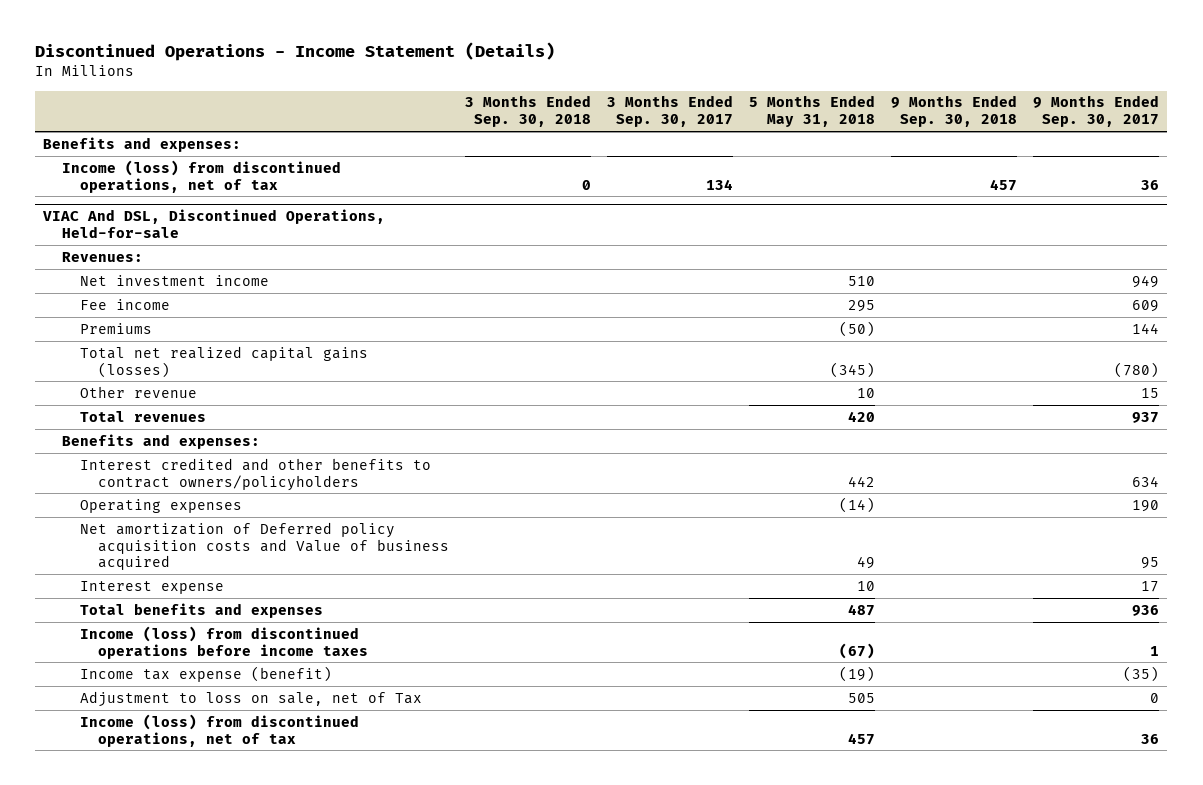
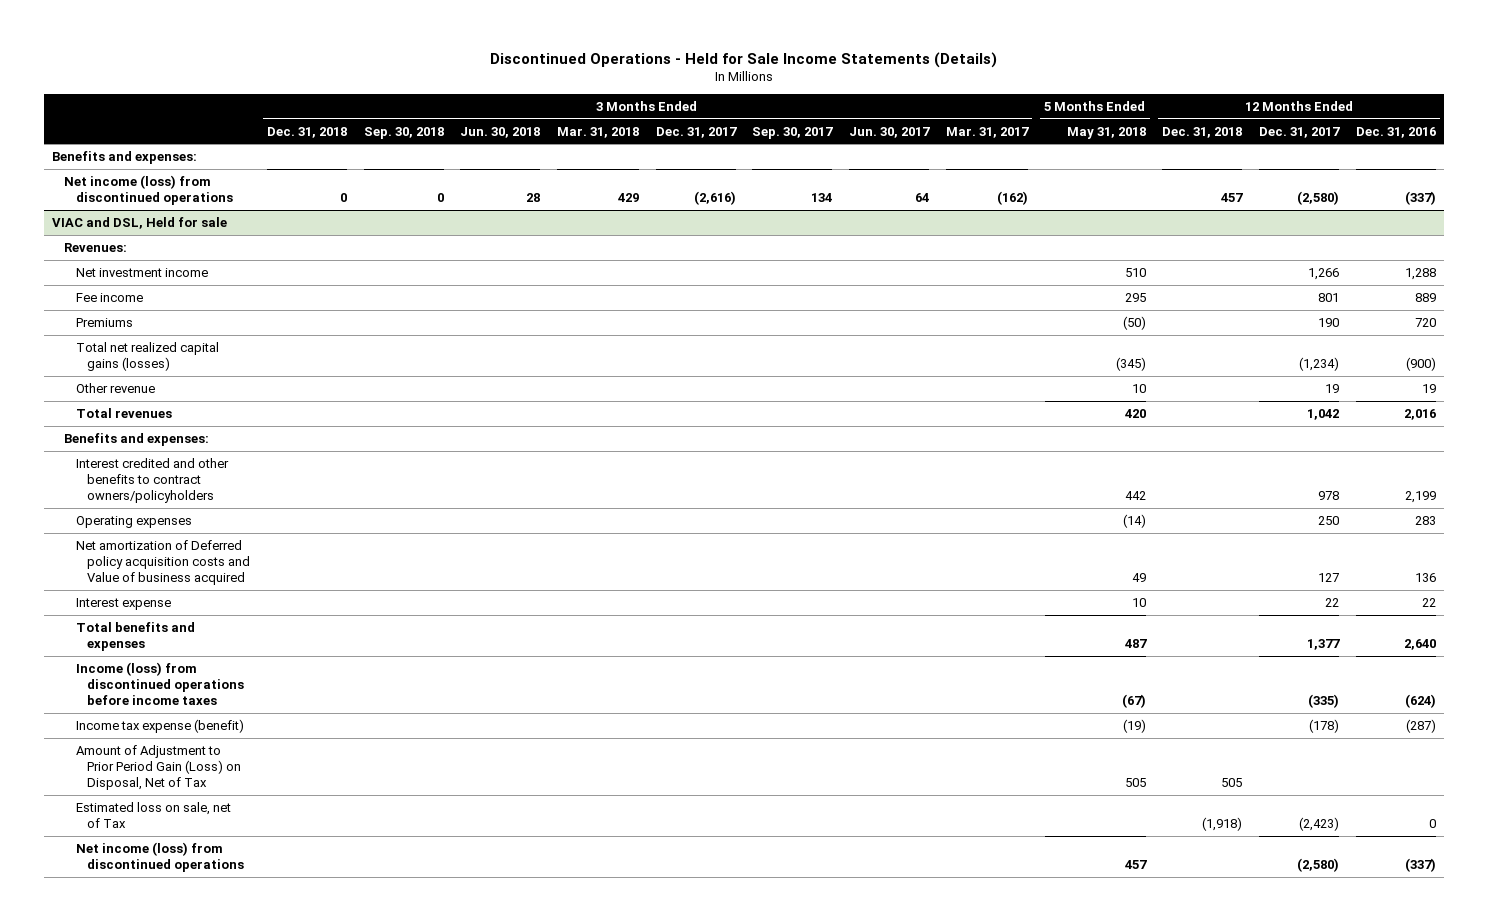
- Discontinued Operations - Income Statement (Details)
+ Discontinued Operations - Held for Sale Income Statements (Details)
- | 3 Months Ended Sep. 30, 2018 | 3 Months Ended Sep. 30, 2017 | 5 Months Ended May 31, 2018 | 9 Months Ended Sep. 30, 2018 | 9 Months Ended Sep. 30, 2017
+ | 3 Months Ended Dec. 31, 2018 | 3 Months Ended Sep. 30, 2018 | 3 Months Ended Jun. 30, 2018 | 3 Months Ended Mar. 31, 2018 | 3 Months Ended Dec. 31, 2017 | 3 Months Ended Sep. 30, 2017 | 3 Months Ended Jun. 30, 2017 | 3 Months Ended Mar. 31, 2017 | 5 Months Ended May 31, 2018 | 12 Months Ended Dec. 31, 2018 | 12 Months Ended Dec. 31, 2017 | 12 Months Ended Dec. 31, 2016
- Income (loss) from discontinued operations, net of tax | 0 | 134 | | 457 | 36
- VIAC And DSL, Discontinued Operations, Held-for-sale
+ Net income (loss) from discontinued operations | 0 | 0 | 28 | 429 | (2,616) | 134 | 64 | (162) | | 457 | (2,580) | (337)
+ VIAC and DSL, Held for sale
- Adjustment to loss on sale, net of Tax | | | 505 | | 0
- Income (loss) from discontinued operations, net of tax | | | 457 | | 36
+ Amount of Adjustment to Prior Period Gain (Loss) on Disposal, Net of Tax | | | | | | | | | 505 | 505 | |
+ Estimated loss on sale, net of Tax | | | | | | | | | | (1,918) | (2,423) | 0
+ Net income (loss) from discontinued operations | | | | | | | | | 457 | | (2,580) | (337)

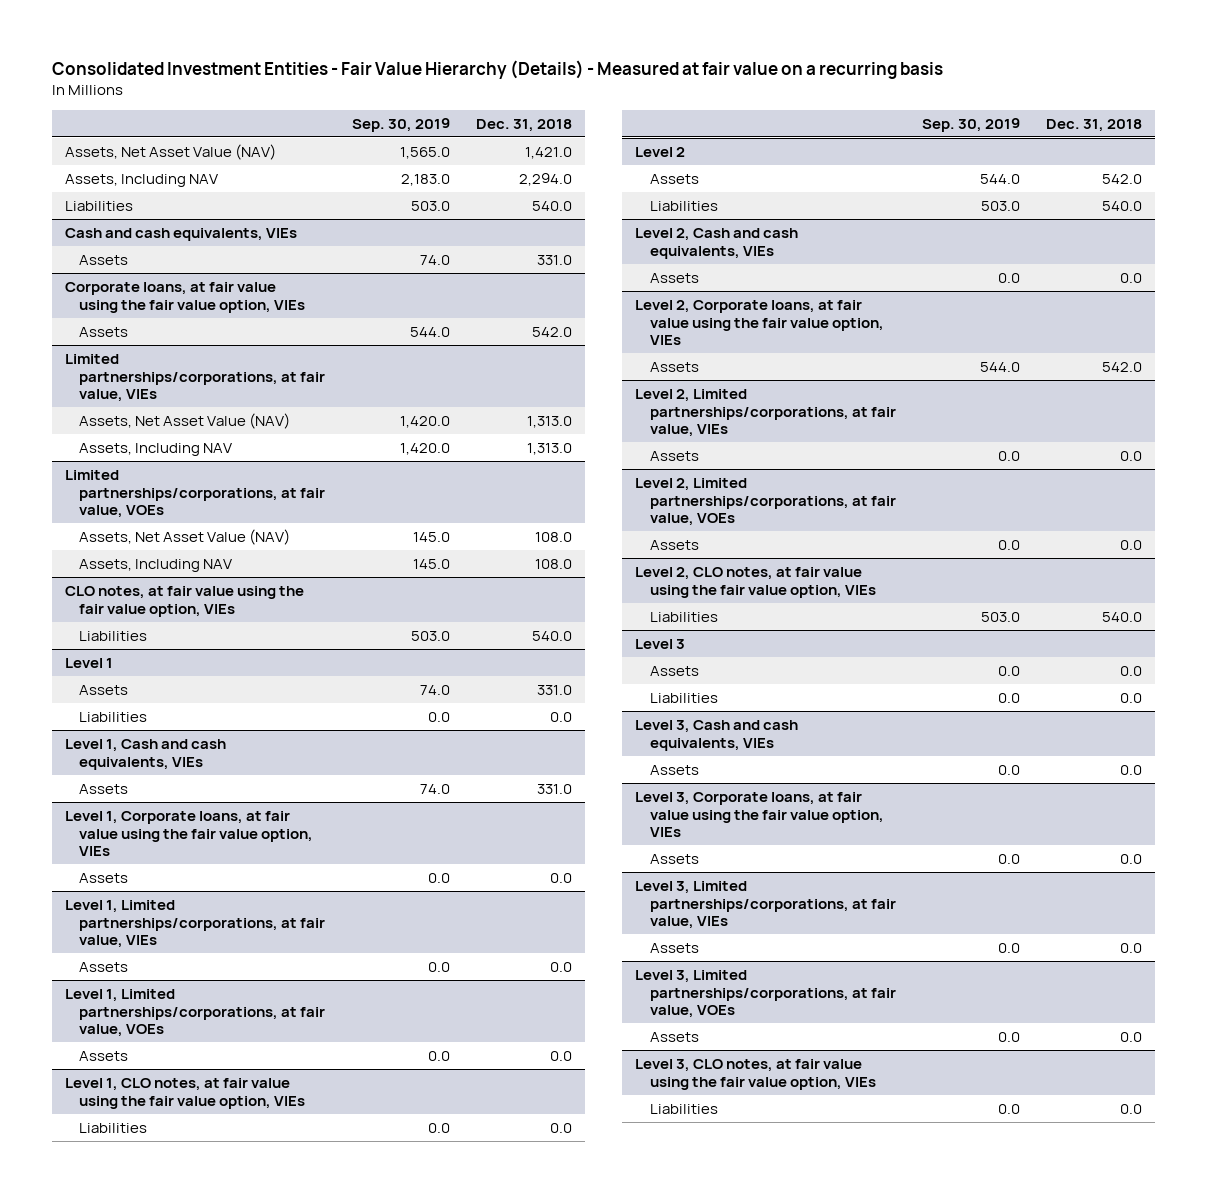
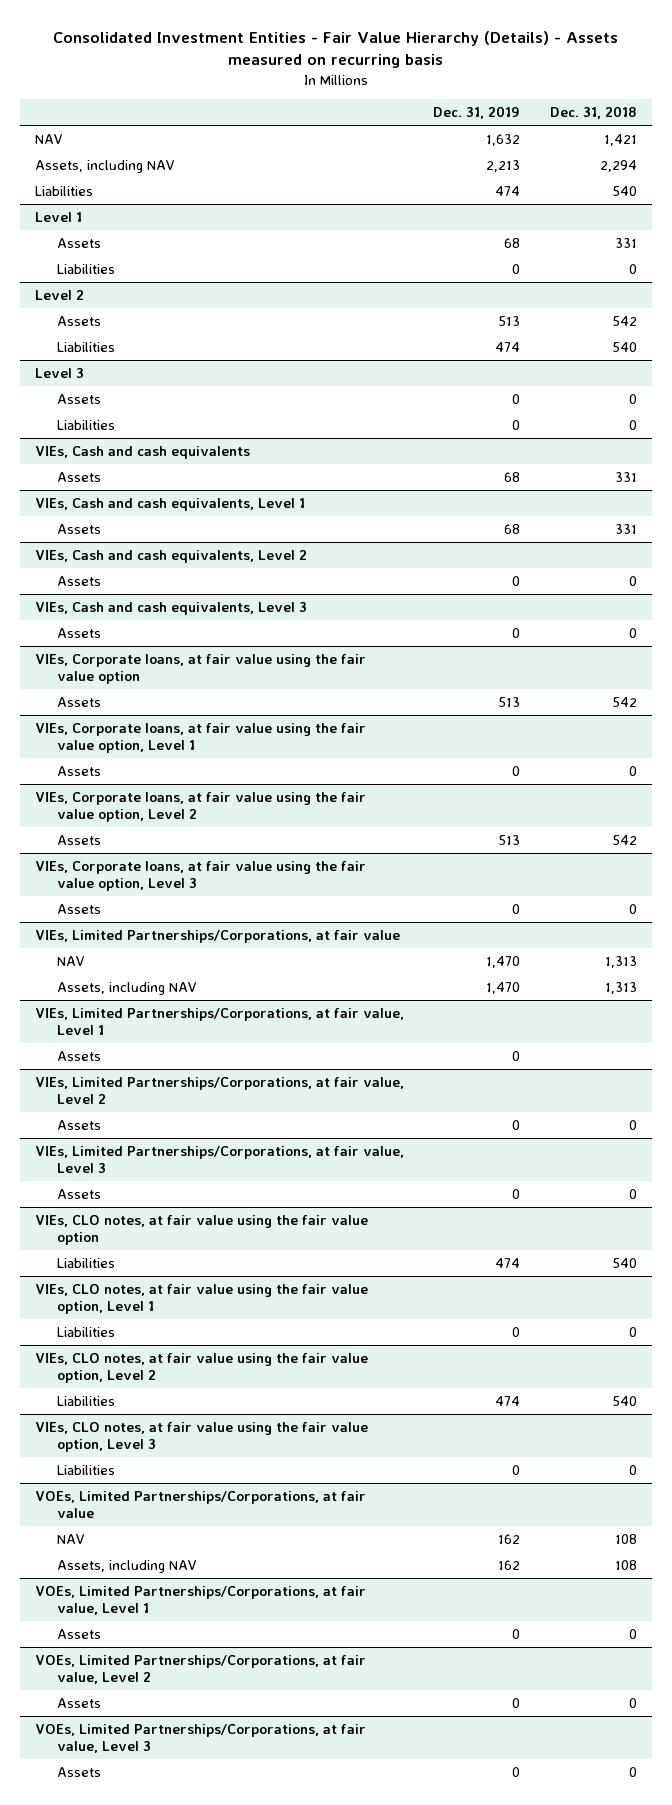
- Consolidated Investment Entities - Fair Value Hierarchy (Details) - Measured at fair value on a recurring basis
+ Consolidated Investment Entities - Fair Value Hierarchy (Details) - Assets measured on recurring basis
- | Sep. 30, 2019 | Dec. 31, 2018
+ | Dec. 31, 2019 | Dec. 31, 2018
- Assets, Net Asset Value (NAV) | 1,565.0 | 1,421.0
- Assets, Including NAV | 2,183.0 | 2,294.0
- Liabilities | 503.0 | 540.0
- Cash and cash equivalents, VIEs
- Assets | 74.0 | 331.0
- Corporate loans, at fair value using the fair value option, VIEs
- Assets | 544.0 | 542.0
- Limited partnerships/corporations, at fair value, VIEs
- Assets, Net Asset Value (NAV) | 1,420.0 | 1,313.0
- Assets, Including NAV | 1,420.0 | 1,313.0
- Limited partnerships/corporations, at fair value, VOEs
- Assets, Net Asset Value (NAV) | 145.0 | 108.0
- Assets, Including NAV | 145.0 | 108.0
- CLO notes, at fair value using the fair value option, VIEs
- Liabilities | 503.0 | 540.0
+ NAV | 1,632 | 1,421
+ Assets, including NAV | 2,213 | 2,294
+ Liabilities | 474 | 540
@ Level 1
- Assets | 74.0 | 331.0
- Liabilities | 0.0 | 0.0
- Level 1, Cash and cash equivalents, VIEs
- Assets | 74.0 | 331.0
- Level 1, Corporate loans, at fair value using the fair value option, VIEs
- Assets | 0.0 | 0.0
- Level 1, Limited partnerships/corporations, at fair value, VIEs
- Assets | 0.0 | 0.0
- Level 1, Limited partnerships/corporations, at fair value, VOEs
- Assets | 0.0 | 0.0
- Level 1, CLO notes, at fair value using the fair value option, VIEs
- Liabilities | 0.0 | 0.0
@ Level 1
+ Assets | 68 | 331
+ Liabilities | 0 | 0
@ Level 2
- Assets | 544.0 | 542.0
- Liabilities | 503.0 | 540.0
- Level 2, Cash and cash equivalents, VIEs
- Assets | 0.0 | 0.0
- Level 2, Corporate loans, at fair value using the fair value option, VIEs
- Assets | 544.0 | 542.0
- Level 2, Limited partnerships/corporations, at fair value, VIEs
- Assets | 0.0 | 0.0
- Level 2, Limited partnerships/corporations, at fair value, VOEs
- Assets | 0.0 | 0.0
- Level 2, CLO notes, at fair value using the fair value option, VIEs
- Liabilities | 503.0 | 540.0
@ Level 2
+ Assets | 513 | 542
+ Liabilities | 474 | 540
@ Level 3
- Assets | 0.0 | 0.0
- Liabilities | 0.0 | 0.0
- Level 3, Cash and cash equivalents, VIEs
- Assets | 0.0 | 0.0
- Level 3, Corporate loans, at fair value using the fair value option, VIEs
- Assets | 0.0 | 0.0
- Level 3, Limited partnerships/corporations, at fair value, VIEs
- Assets | 0.0 | 0.0
- Level 3, Limited partnerships/corporations, at fair value, VOEs
- Assets | 0.0 | 0.0
- Level 3, CLO notes, at fair value using the fair value option, VIEs
- Liabilities | 0.0 | 0.0
@ Level 3
+ Assets | 0 | 0
+ Liabilities | 0 | 0
+ VIEs, Cash and cash equivalents
+ Assets | 68 | 331
+ VIEs, Cash and cash equivalents, Level 1
+ Assets | 68 | 331
+ VIEs, Cash and cash equivalents, Level 2
+ Assets | 0 | 0
+ VIEs, Cash and cash equivalents, Level 3
+ Assets | 0 | 0
+ VIEs, Corporate loans, at fair value using the fair value option
+ Assets | 513 | 542
+ VIEs, Corporate loans, at fair value using the fair value option, Level 1
+ Assets | 0 | 0
+ VIEs, Corporate loans, at fair value using the fair value option, Level 2
+ Assets | 513 | 542
+ VIEs, Corporate loans, at fair value using the fair value option, Level 3
+ Assets | 0 | 0
+ VIEs, Limited Partnerships/Corporations, at fair value
+ NAV | 1,470 | 1,313
+ Assets, including NAV | 1,470 | 1,313
+ VIEs, Limited Partnerships/Corporations, at fair value, Level 1
+ Assets | 0 |
+ VIEs, Limited Partnerships/Corporations, at fair value, Level 2
+ Assets | 0 | 0
+ VIEs, Limited Partnerships/Corporations, at fair value, Level 3
+ Assets | 0 | 0
+ VIEs, CLO notes, at fair value using the fair value option
+ Liabilities | 474 | 540
+ VIEs, CLO notes, at fair value using the fair value option, Level 1
+ Liabilities | 0 | 0
+ VIEs, CLO notes, at fair value using the fair value option, Level 2
+ Liabilities | 474 | 540
+ VIEs, CLO notes, at fair value using the fair value option, Level 3
+ Liabilities | 0 | 0
+ VOEs, Limited Partnerships/Corporations, at fair value
+ NAV | 162 | 108
+ Assets, including NAV | 162 | 108
+ VOEs, Limited Partnerships/Corporations, at fair value, Level 1
+ Assets | 0 | 0
+ VOEs, Limited Partnerships/Corporations, at fair value, Level 2
+ Assets | 0 | 0
+ VOEs, Limited Partnerships/Corporations, at fair value, Level 3
+ Assets | 0 | 0

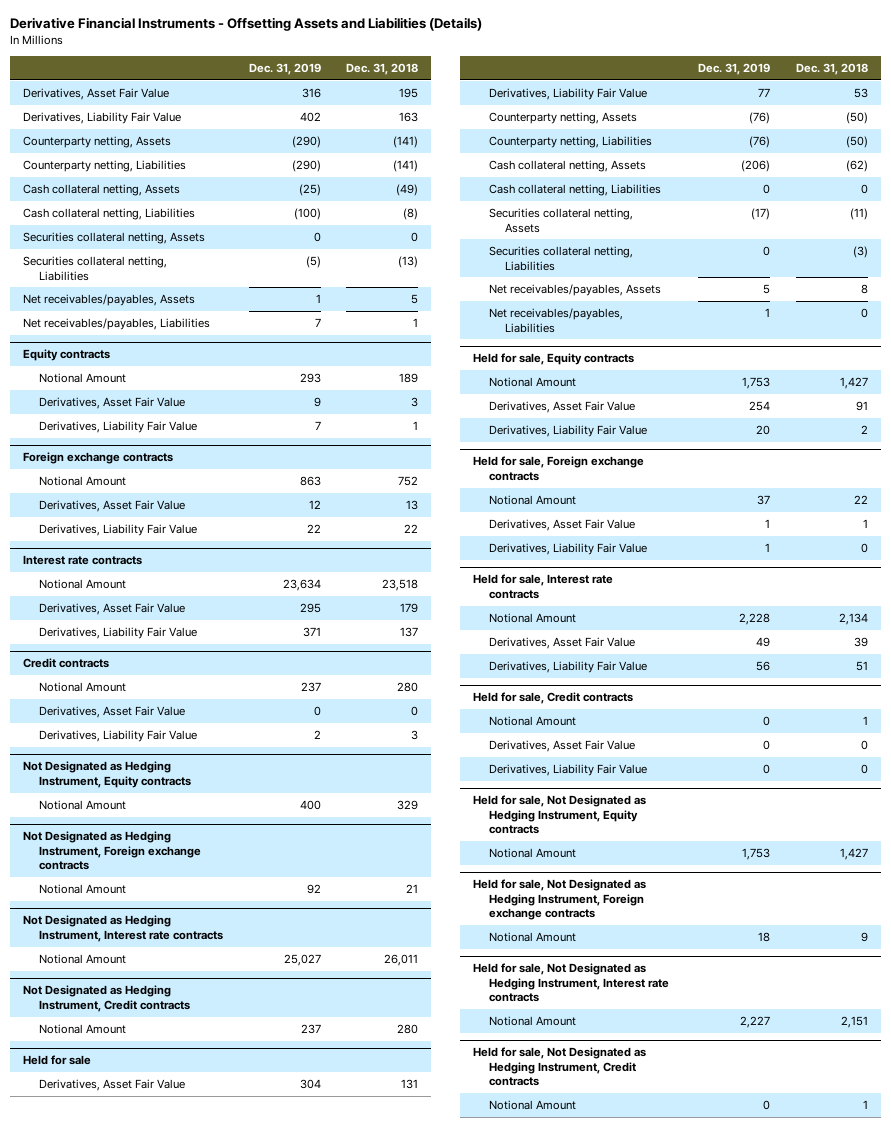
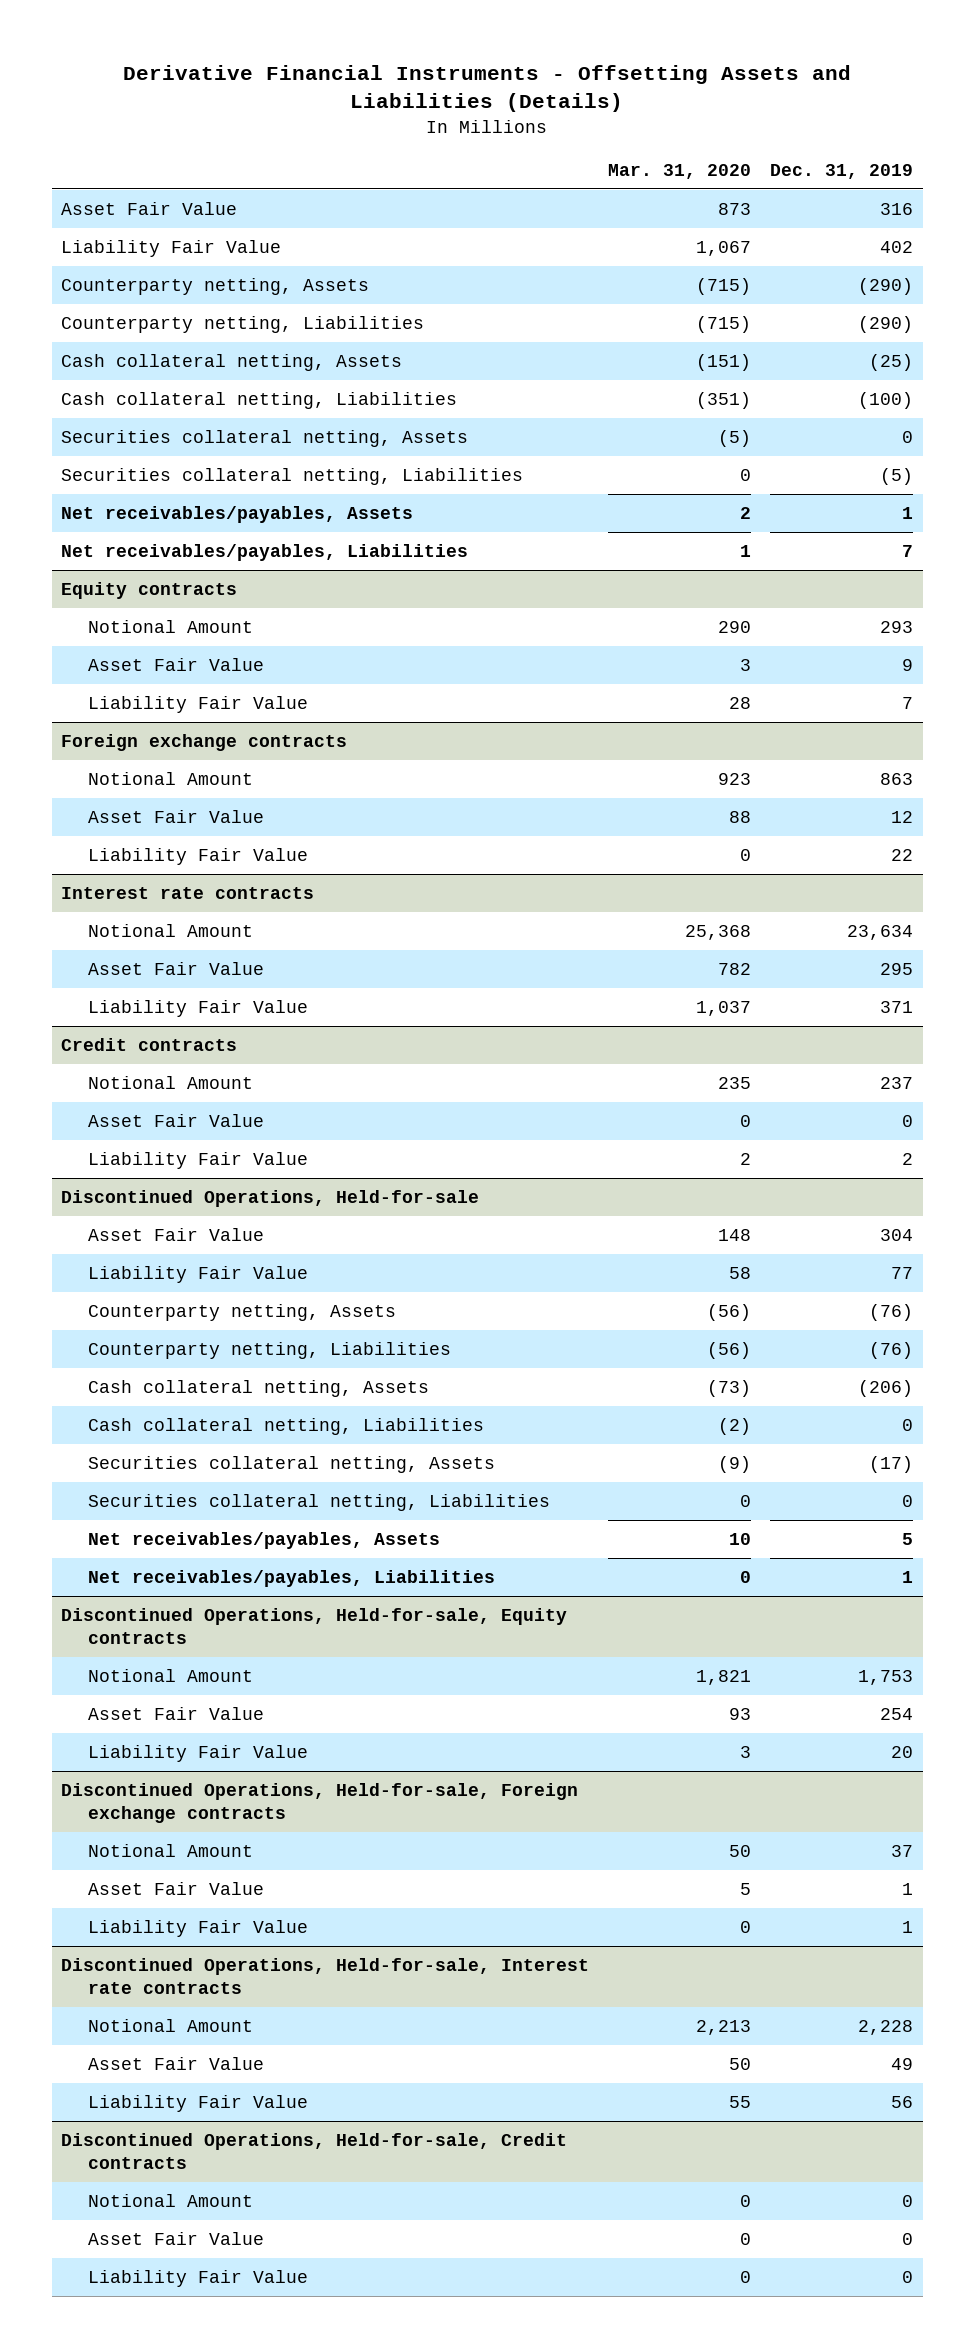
- | Dec. 31, 2019 | Dec. 31, 2018
+ | Mar. 31, 2020 | Dec. 31, 2019
- Derivatives, Asset Fair Value | 316 | 195
- Derivatives, Liability Fair Value | 402 | 163
+ Asset Fair Value | 873 | 316
+ Liability Fair Value | 1,067 | 402
@ Equity contracts
- Derivatives, Asset Fair Value | 9 | 3
- Derivatives, Liability Fair Value | 7 | 1
+ Asset Fair Value | 3 | 9
+ Liability Fair Value | 28 | 7
@ Foreign exchange contracts
- Derivatives, Asset Fair Value | 12 | 13
- Derivatives, Liability Fair Value | 22 | 22
+ Asset Fair Value | 88 | 12
+ Liability Fair Value | 0 | 22
@ Interest rate contracts
- Derivatives, Asset Fair Value | 295 | 179
- Derivatives, Liability Fair Value | 371 | 137
+ Asset Fair Value | 782 | 295
+ Liability Fair Value | 1,037 | 371
@ Credit contracts
- Derivatives, Asset Fair Value | 0 | 0
- Derivatives, Liability Fair Value | 2 | 3
- Not Designated as Hedging Instrument, Equity contracts
- Notional Amount | 400 | 329
- Not Designated as Hedging Instrument, Foreign exchange contracts
- Notional Amount | 92 | 21
- Not Designated as Hedging Instrument, Interest rate contracts
- Notional Amount | 25,027 | 26,011
- Not Designated as Hedging Instrument, Credit contracts
- Notional Amount | 237 | 280
- Held for sale
- Derivatives, Asset Fair Value | 304 | 131
- Derivatives, Liability Fair Value | 77 | 53
@ Credit contracts
+ Asset Fair Value | 0 | 0
+ Liability Fair Value | 2 | 2
+ Discontinued Operations, Held-for-sale
+ Asset Fair Value | 148 | 304
+ Liability Fair Value | 58 | 77
- Held for sale, Equity contracts
+ Discontinued Operations, Held-for-sale, Equity contracts
- Derivatives, Asset Fair Value | 254 | 91
- Derivatives, Liability Fair Value | 20 | 2
- Held for sale, Foreign exchange contracts
+ Asset Fair Value | 93 | 254
+ Liability Fair Value | 3 | 20
+ Discontinued Operations, Held-for-sale, Foreign exchange contracts
- Derivatives, Asset Fair Value | 1 | 1
- Derivatives, Liability Fair Value | 1 | 0
- Held for sale, Interest rate contracts
+ Asset Fair Value | 5 | 1
+ Liability Fair Value | 0 | 1
+ Discontinued Operations, Held-for-sale, Interest rate contracts
- Derivatives, Asset Fair Value | 49 | 39
- Derivatives, Liability Fair Value | 56 | 51
- Held for sale, Credit contracts
- Notional Amount | 0 | 1
- Derivatives, Asset Fair Value | 0 | 0
- Derivatives, Liability Fair Value | 0 | 0
- Held for sale, Not Designated as Hedging Instrument, Equity contracts
- Notional Amount | 1,753 | 1,427
- Held for sale, Not Designated as Hedging Instrument, Foreign exchange contracts
- Notional Amount | 18 | 9
- Held for sale, Not Designated as Hedging Instrument, Interest rate contracts
- Notional Amount | 2,227 | 2,151
- Held for sale, Not Designated as Hedging Instrument, Credit contracts
+ Asset Fair Value | 50 | 49
+ Liability Fair Value | 55 | 56
+ Discontinued Operations, Held-for-sale, Credit contracts
+ Asset Fair Value | 0 | 0
+ Liability Fair Value | 0 | 0

